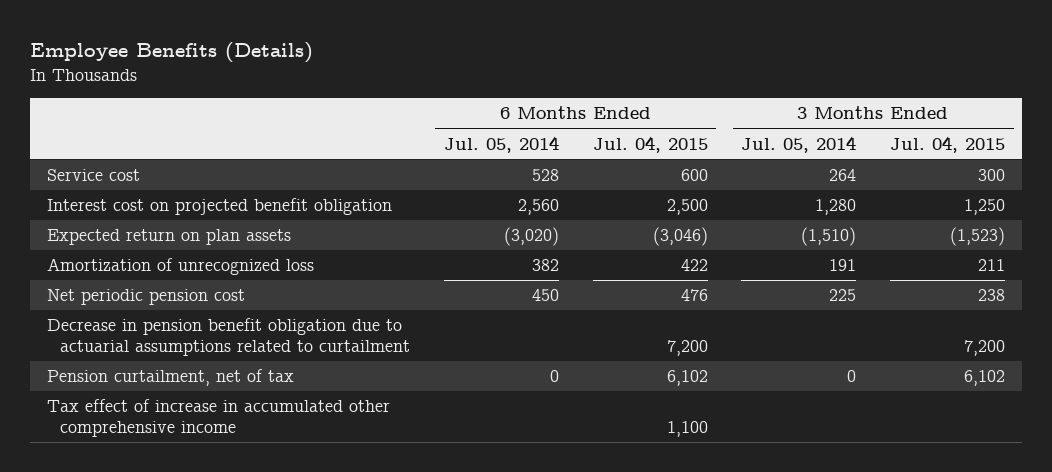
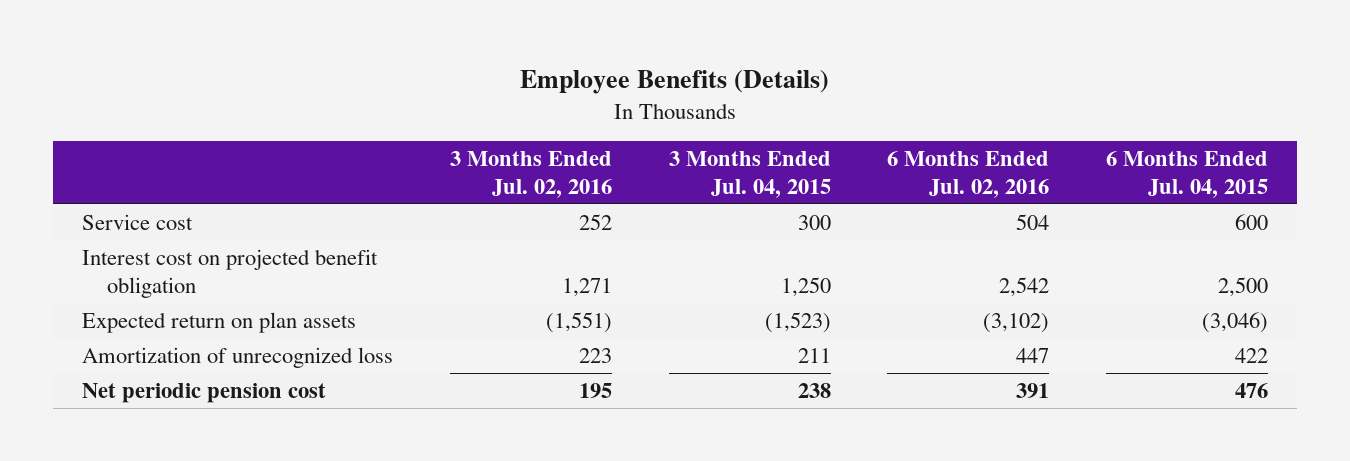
- | 6 Months Ended Jul. 05, 2014 | 6 Months Ended Jul. 04, 2015 | 3 Months Ended Jul. 05, 2014 | 3 Months Ended Jul. 04, 2015
+ | 3 Months Ended Jul. 02, 2016 | 3 Months Ended Jul. 04, 2015 | 6 Months Ended Jul. 02, 2016 | 6 Months Ended Jul. 04, 2015
- Decrease in pension benefit obligation due to actuarial assumptions related to curtailment | | 7,200 | | 7,200
- Pension curtailment, net of tax | 0 | 6,102 | 0 | 6,102
- Tax effect of increase in accumulated other comprehensive income | | 1,100 | |

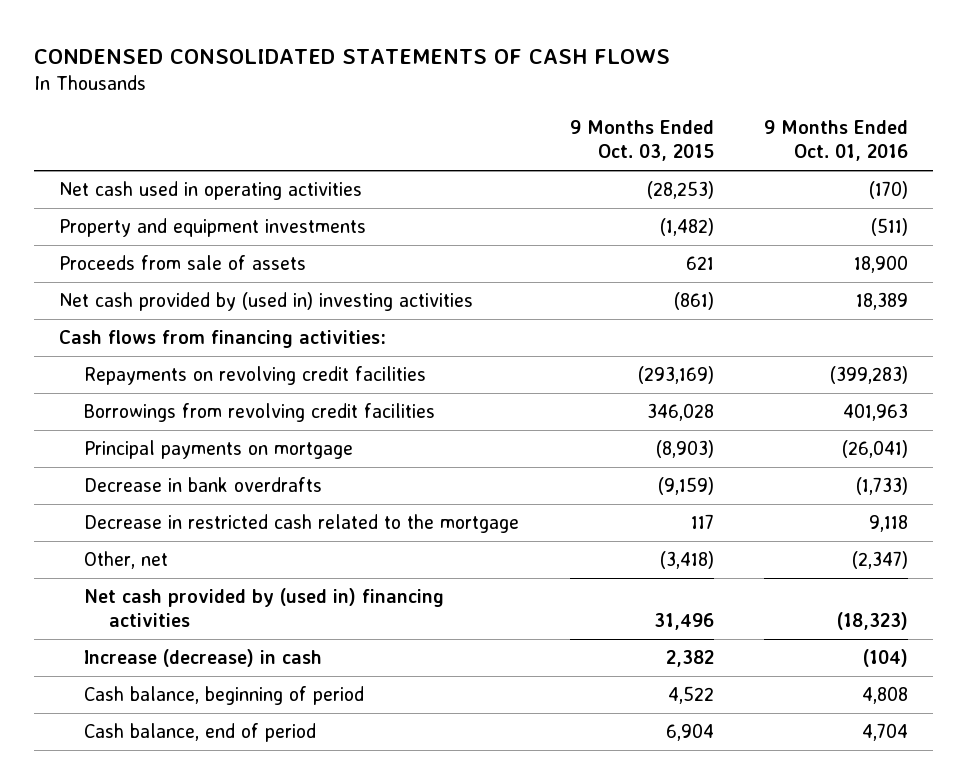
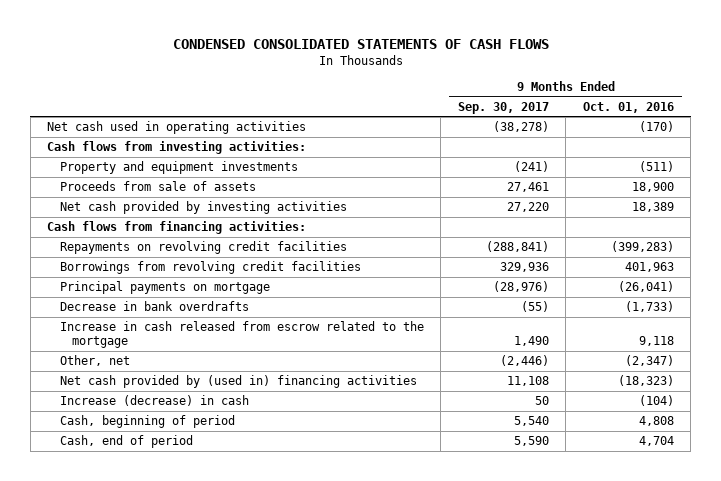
- | 9 Months Ended Oct. 03, 2015 | 9 Months Ended Oct. 01, 2016
+ | 9 Months Ended Sep. 30, 2017 | 9 Months Ended Oct. 01, 2016
+ Cash flows from investing activities:
- Net cash provided by (used in) investing activities | (861) | 18,389
+ Net cash provided by investing activities | 27,220 | 18,389
- Decrease in restricted cash related to the mortgage | 117 | 9,118
+ Increase in cash released from escrow related to the mortgage | 1,490 | 9,118
- Cash balance, beginning of period | 4,522 | 4,808
- Cash balance, end of period | 6,904 | 4,704
+ Cash, beginning of period | 5,540 | 4,808
+ Cash, end of period | 5,590 | 4,704

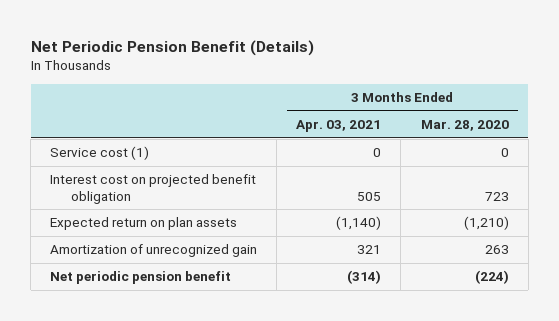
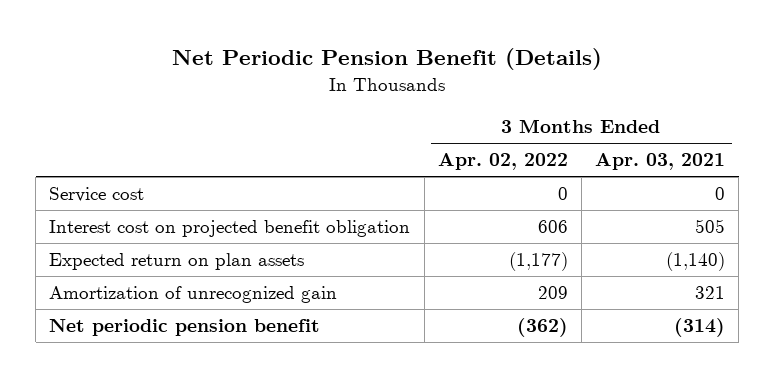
- | 3 Months Ended Apr. 03, 2021 | 3 Months Ended Mar. 28, 2020
+ | 3 Months Ended Apr. 02, 2022 | 3 Months Ended Apr. 03, 2021
- Service cost (1) | 0 | 0
+ Service cost | 0 | 0

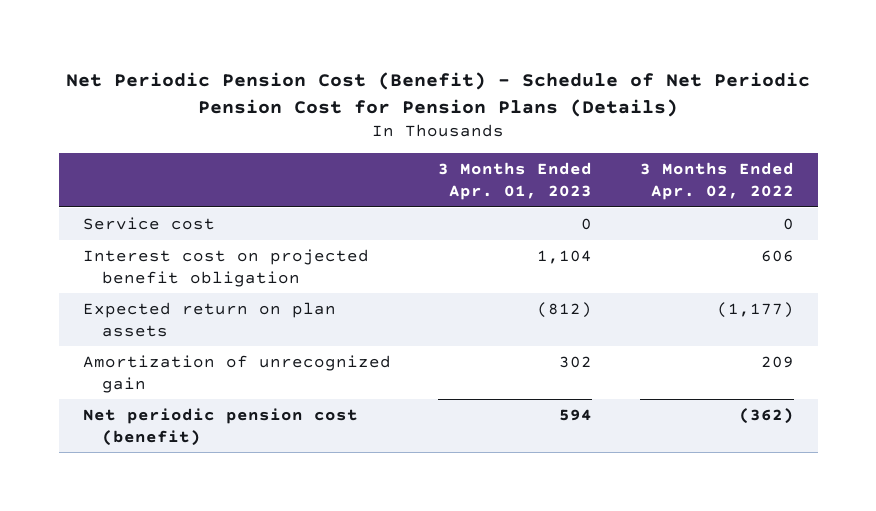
- Net Periodic Pension Benefit (Details)
+ Net Periodic Pension Cost (Benefit) - Schedule of Net Periodic Pension Cost for Pension Plans (Details)
- | 3 Months Ended Apr. 02, 2022 | 3 Months Ended Apr. 03, 2021
+ | 3 Months Ended Apr. 01, 2023 | 3 Months Ended Apr. 02, 2022
- Net periodic pension benefit | (362) | (314)
+ Net periodic pension cost (benefit) | 594 | (362)

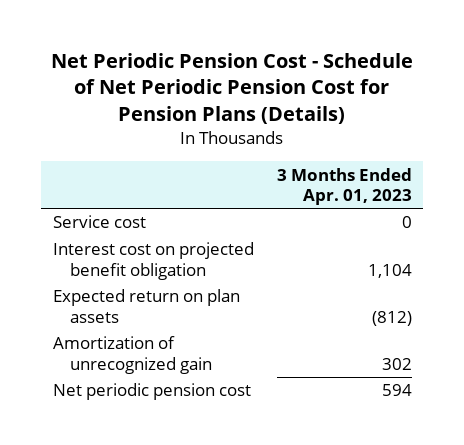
- Net Periodic Pension Cost (Benefit) - Schedule of Net Periodic Pension Cost for Pension Plans (Details)
+ Net Periodic Pension Cost - Schedule of Net Periodic Pension Cost for Pension Plans (Details)
- | 3 Months Ended Apr. 01, 2023 | 3 Months Ended Apr. 02, 2022
+ | 3 Months Ended Apr. 01, 2023
- Net periodic pension cost (benefit) | 594 | (362)
+ Net periodic pension cost | 594

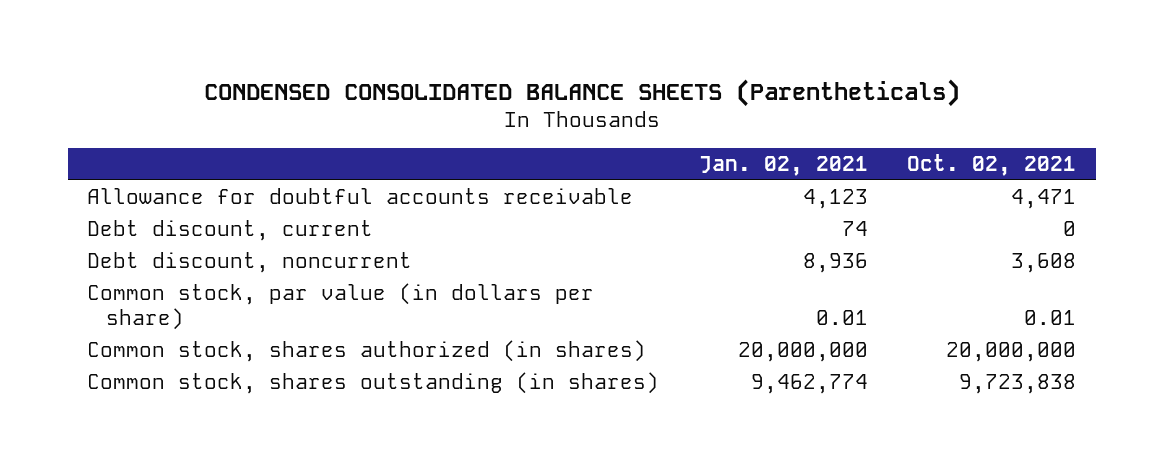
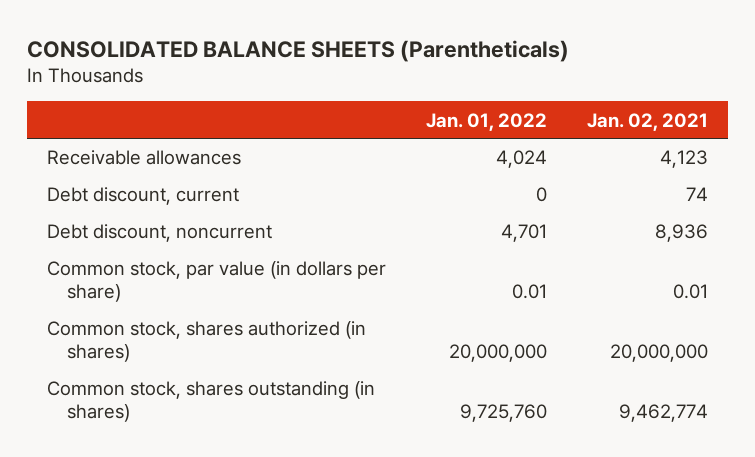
- CONDENSED CONSOLIDATED BALANCE SHEETS (Parentheticals)
+ CONSOLIDATED BALANCE SHEETS (Parentheticals)
- | Jan. 02, 2021 | Oct. 02, 2021
+ | Jan. 01, 2022 | Jan. 02, 2021
- Allowance for doubtful accounts receivable | 4,123 | 4,471
+ Receivable allowances | 4,024 | 4,123

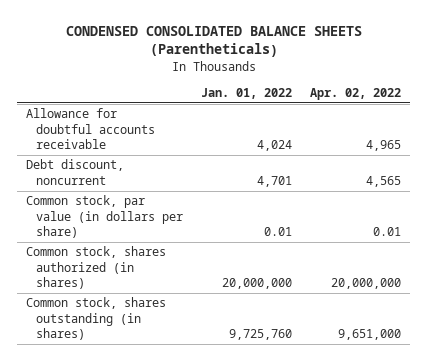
- CONSOLIDATED BALANCE SHEETS (Parentheticals)
+ CONDENSED CONSOLIDATED BALANCE SHEETS (Parentheticals)
- | Jan. 01, 2022 | Jan. 02, 2021
+ | Jan. 01, 2022 | Apr. 02, 2022
- Receivable allowances | 4,024 | 4,123
- Debt discount, current | 0 | 74
+ Allowance for doubtful accounts receivable | 4,024 | 4,965

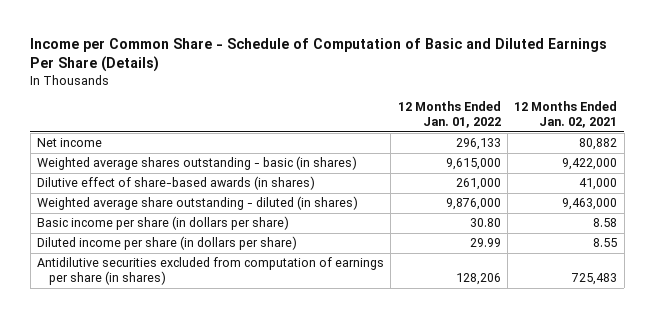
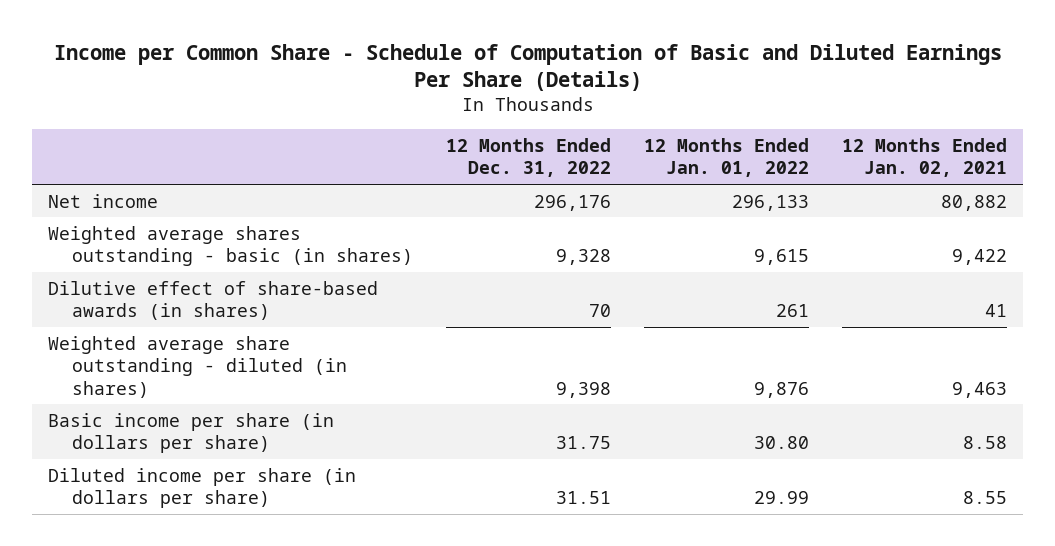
- | 12 Months Ended Jan. 01, 2022 | 12 Months Ended Jan. 02, 2021
+ | 12 Months Ended Dec. 31, 2022 | 12 Months Ended Jan. 01, 2022 | 12 Months Ended Jan. 02, 2021
- Weighted average shares outstanding - basic (in shares) | 9,615,000 | 9,422,000
- Dilutive effect of share-based awards (in shares) | 261,000 | 41,000
- Weighted average share outstanding - diluted (in shares) | 9,876,000 | 9,463,000
+ Weighted average shares outstanding - basic (in shares) | 9,328 | 9,615 | 9,422
+ Dilutive effect of share-based awards (in shares) | 70 | 261 | 41
+ Weighted average share outstanding - diluted (in shares) | 9,398 | 9,876 | 9,463
- Antidilutive securities excluded from computation of earnings per share (in shares) | 128,206 | 725,483

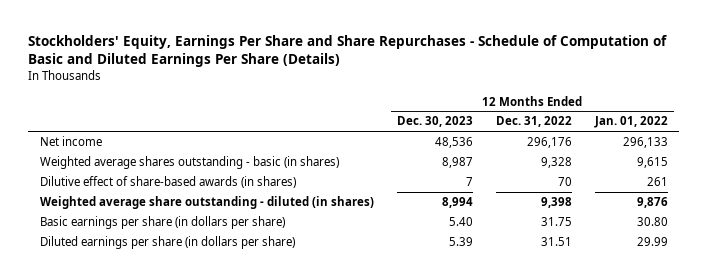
- Income per Common Share - Schedule of Computation of Basic and Diluted Earnings Per Share (Details)
+ Stockholders' Equity, Earnings Per Share and Share Repurchases - Schedule of Computation of Basic and Diluted Earnings Per Share (Details)
- | 12 Months Ended Dec. 31, 2022 | 12 Months Ended Jan. 01, 2022 | 12 Months Ended Jan. 02, 2021
+ | 12 Months Ended Dec. 30, 2023 | 12 Months Ended Dec. 31, 2022 | 12 Months Ended Jan. 01, 2022
- Basic income per share (in dollars per share) | 31.75 | 30.80 | 8.58
- Diluted income per share (in dollars per share) | 31.51 | 29.99 | 8.55
+ Basic earnings per share (in dollars per share) | 5.40 | 31.75 | 30.80
+ Diluted earnings per share (in dollars per share) | 5.39 | 31.51 | 29.99

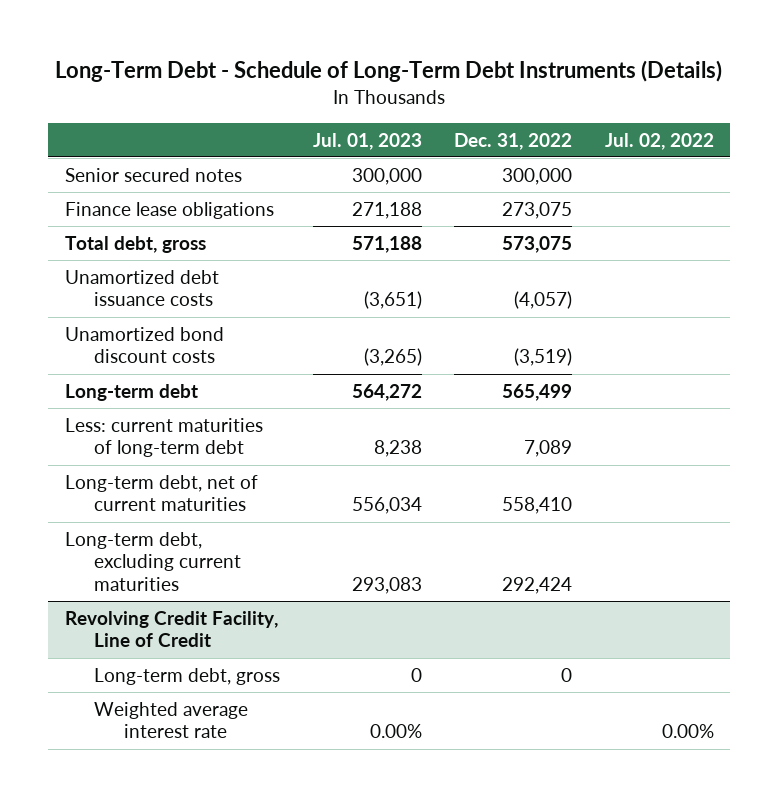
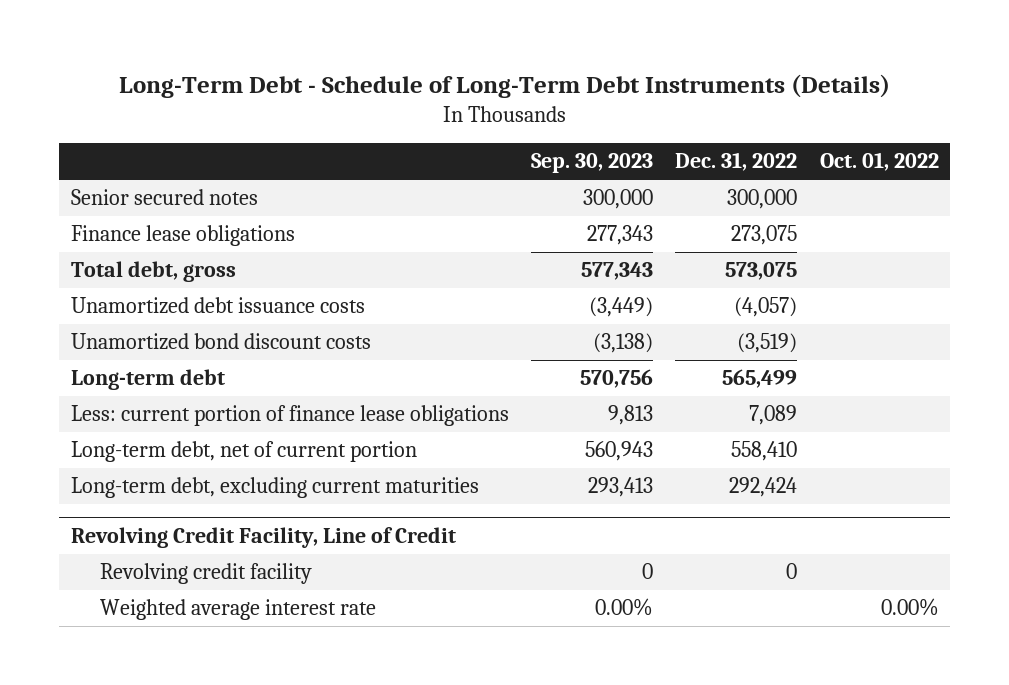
- | Jul. 01, 2023 | Dec. 31, 2022 | Jul. 02, 2022
+ | Sep. 30, 2023 | Dec. 31, 2022 | Oct. 01, 2022
- Less: current maturities of long-term debt | 8,238 | 7,089 |
- Long-term debt, net of current maturities | 556,034 | 558,410 |
+ Less: current portion of finance lease obligations | 9,813 | 7,089 |
+ Long-term debt, net of current portion | 560,943 | 558,410 |
@ Revolving Credit Facility, Line of Credit
- Long-term debt, gross | 0 | 0 |
+ Revolving credit facility | 0 | 0 |

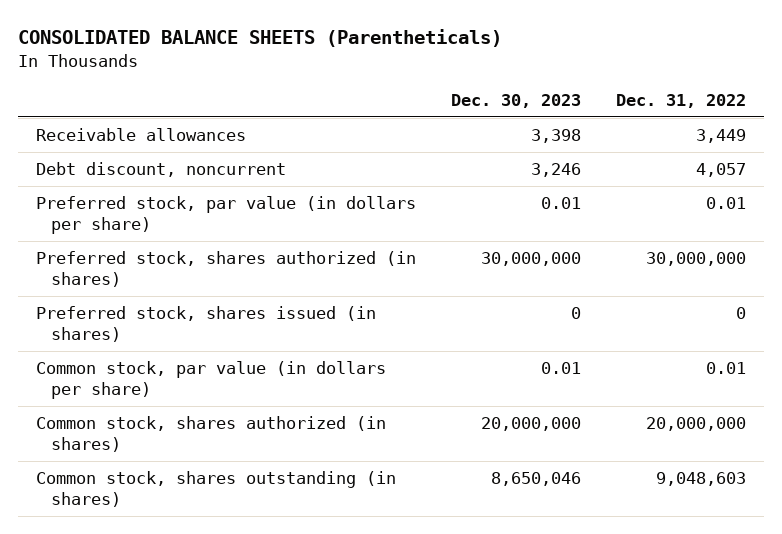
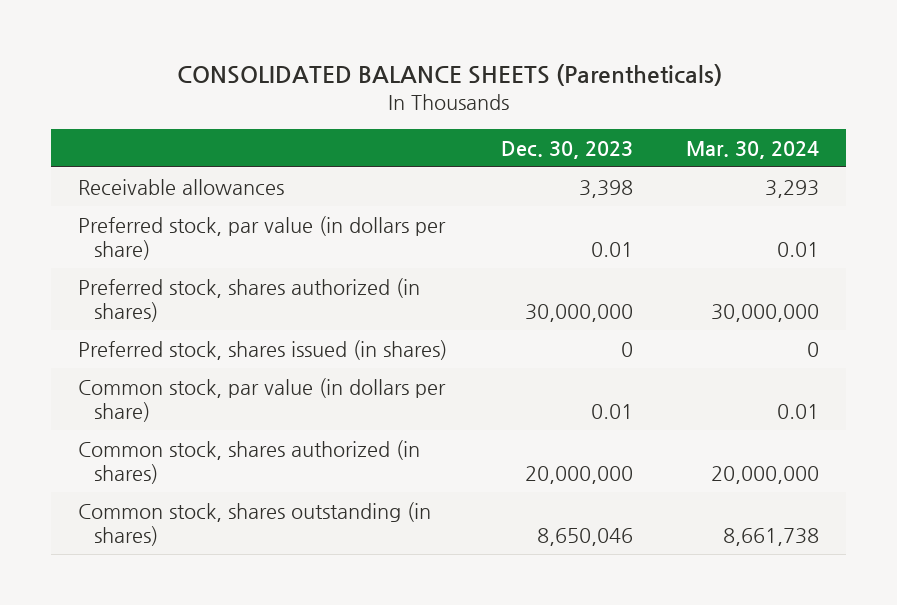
- | Dec. 30, 2023 | Dec. 31, 2022
+ | Dec. 30, 2023 | Mar. 30, 2024
- Debt discount, noncurrent | 3,246 | 4,057

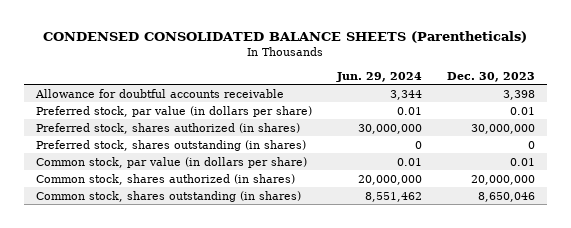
- CONSOLIDATED BALANCE SHEETS (Parentheticals)
+ CONDENSED CONSOLIDATED BALANCE SHEETS (Parentheticals)
- | Dec. 30, 2023 | Mar. 30, 2024
+ | Jun. 29, 2024 | Dec. 30, 2023
- Receivable allowances | 3,398 | 3,293
+ Allowance for doubtful accounts receivable | 3,344 | 3,398
- Preferred stock, shares issued (in shares) | 0 | 0
+ Preferred stock, shares outstanding (in shares) | 0 | 0

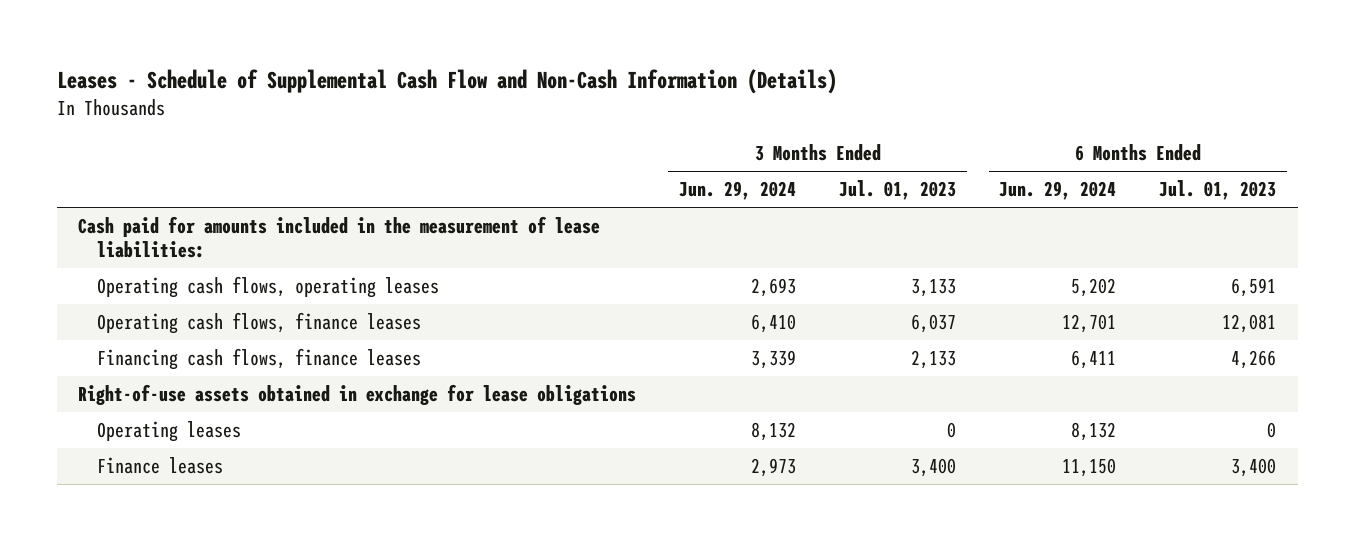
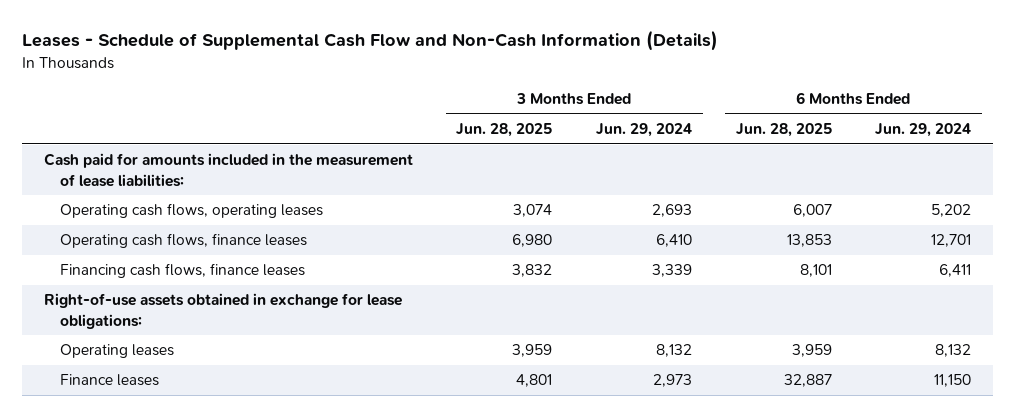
- | 3 Months Ended Jun. 29, 2024 | 3 Months Ended Jul. 01, 2023 | 6 Months Ended Jun. 29, 2024 | 6 Months Ended Jul. 01, 2023
+ | 3 Months Ended Jun. 28, 2025 | 3 Months Ended Jun. 29, 2024 | 6 Months Ended Jun. 28, 2025 | 6 Months Ended Jun. 29, 2024
- Right-of-use assets obtained in exchange for lease obligations
+ Right-of-use assets obtained in exchange for lease obligations:

